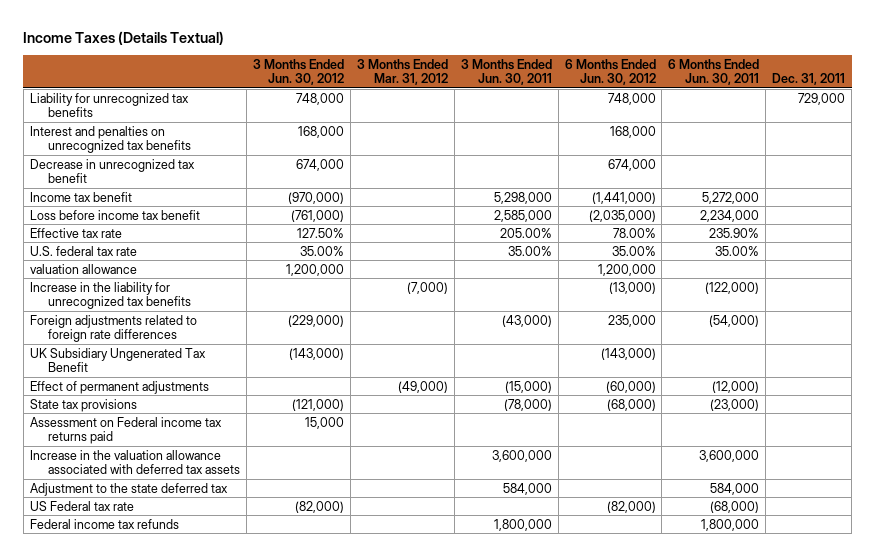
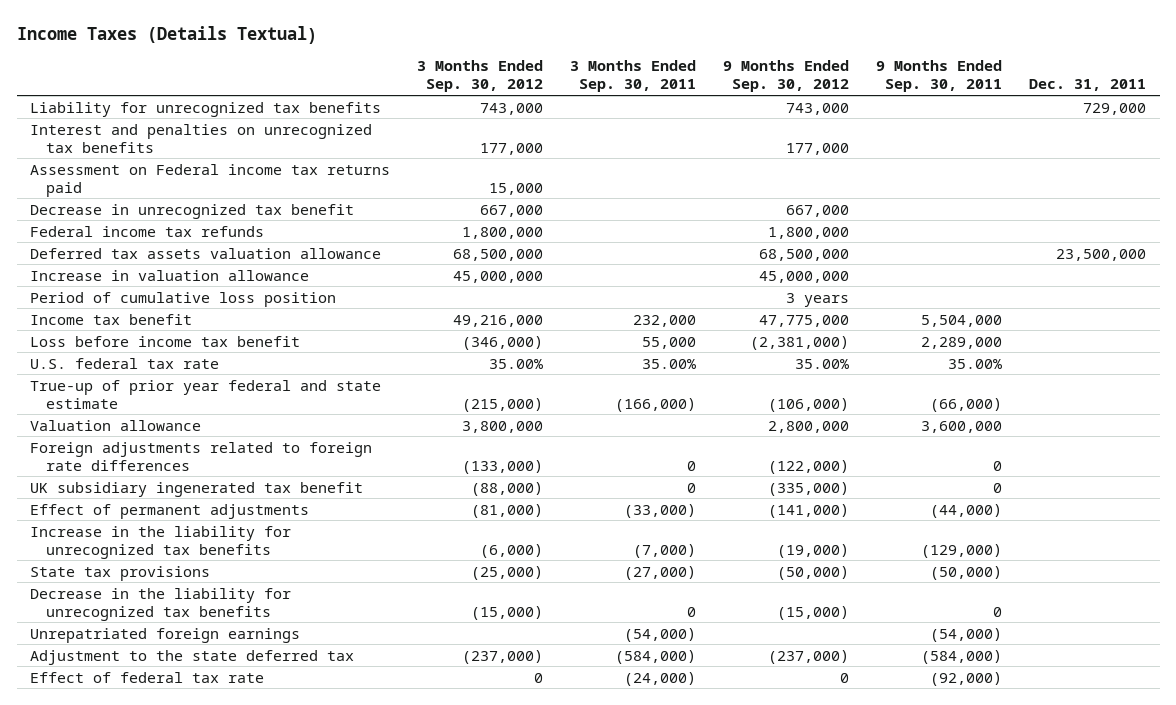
- | 3 Months Ended Jun. 30, 2012 | 3 Months Ended Mar. 31, 2012 | 3 Months Ended Jun. 30, 2011 | 6 Months Ended Jun. 30, 2012 | 6 Months Ended Jun. 30, 2011 | Dec. 31, 2011
+ | 3 Months Ended Sep. 30, 2012 | 3 Months Ended Sep. 30, 2011 | 9 Months Ended Sep. 30, 2012 | 9 Months Ended Sep. 30, 2011 | Dec. 31, 2011
moved up: Assessment on Federal income tax returns paid | 15,000 | | | |
moved up: Federal income tax refunds | 1,800,000 | | 1,800,000 | |
+ Deferred tax assets valuation allowance | 68,500,000 | | 68,500,000 | | 23,500,000
+ Increase in valuation allowance | 45,000,000 | | 45,000,000 | |
+ Period of cumulative loss position | | | 3 years | |
- Effective tax rate | 127.50% | | 205.00% | 78.00% | 235.90% |
- valuation allowance | 1,200,000 | | | 1,200,000 | |
+ True-up of prior year federal and state estimate | (215,000) | (166,000) | (106,000) | (66,000) |
+ Valuation allowance | 3,800,000 | | 2,800,000 | 3,600,000 |
- UK Subsidiary Ungenerated Tax Benefit | (143,000) | | | (143,000) | |
+ UK subsidiary ingenerated tax benefit | (88,000) | 0 | (335,000) | 0 |
moved down: Increase in the liability for unrecognized tax benefits | (6,000) | (7,000) | (19,000) | (129,000) |
- Increase in the valuation allowance associated with deferred tax assets | | | 3,600,000 | | 3,600,000 |
+ Decrease in the liability for unrecognized tax benefits | (15,000) | 0 | (15,000) | 0 |
+ Unrepatriated foreign earnings | | (54,000) | | (54,000) |
- US Federal tax rate | (82,000) | | | (82,000) | (68,000) |
+ Effect of federal tax rate | 0 | (24,000) | 0 | (92,000) |

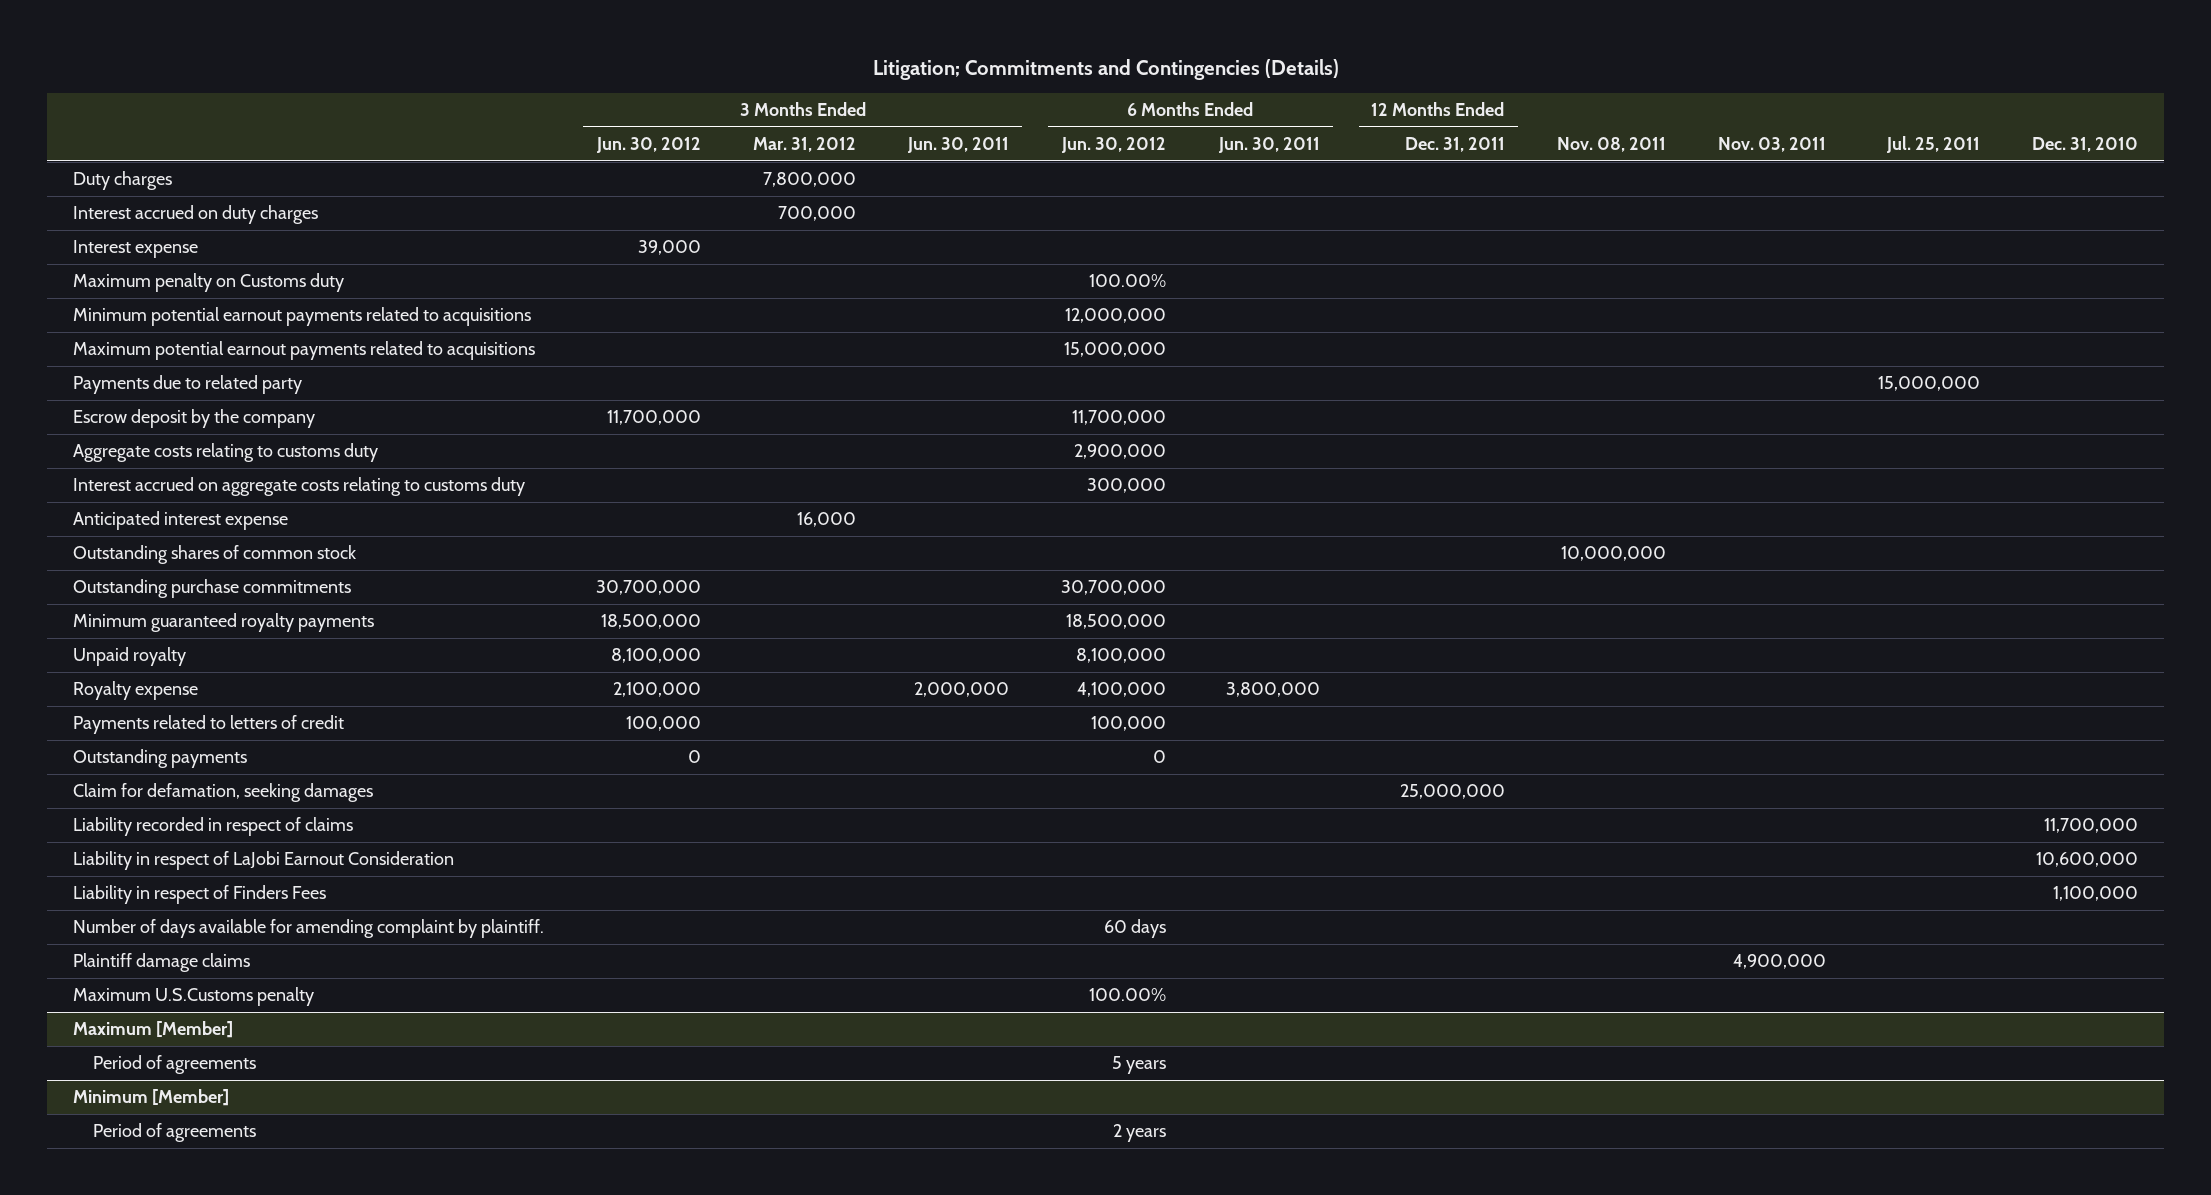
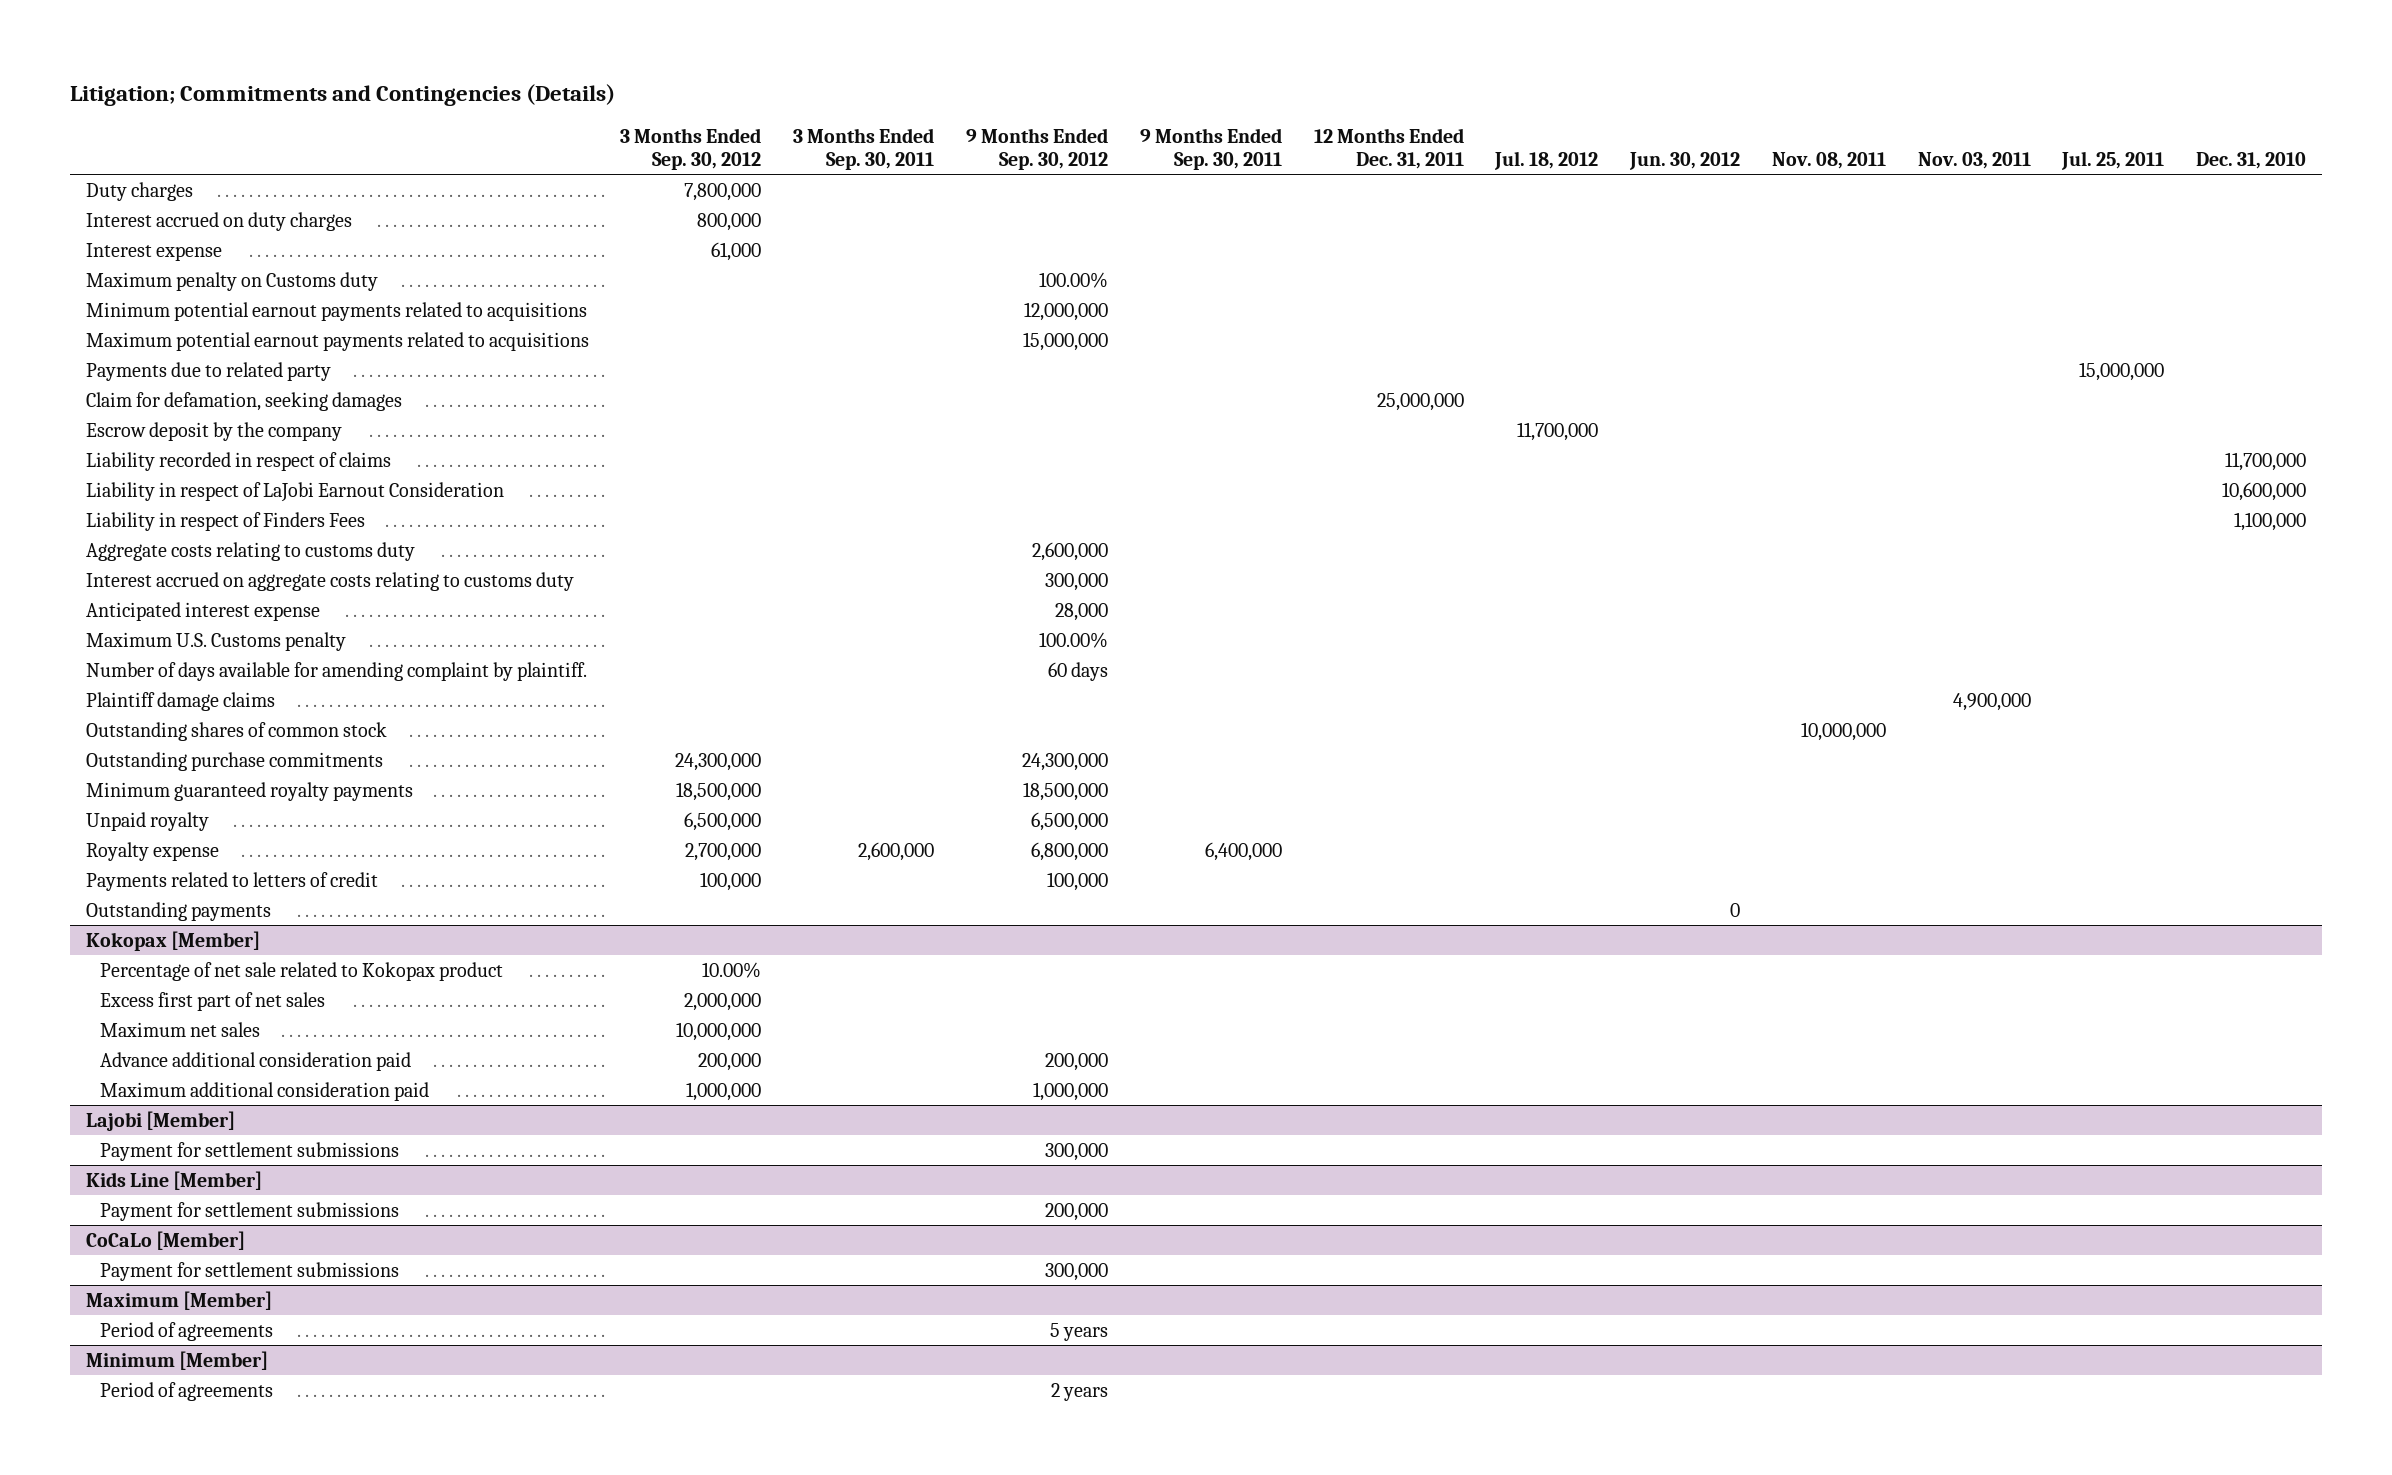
- | 3 Months Ended Jun. 30, 2012 | 3 Months Ended Mar. 31, 2012 | 3 Months Ended Jun. 30, 2011 | 6 Months Ended Jun. 30, 2012 | 6 Months Ended Jun. 30, 2011 | 12 Months Ended Dec. 31, 2011 | Nov. 08, 2011 | Nov. 03, 2011 | Jul. 25, 2011 | Dec. 31, 2010
+ | 3 Months Ended Sep. 30, 2012 | 3 Months Ended Sep. 30, 2011 | 9 Months Ended Sep. 30, 2012 | 9 Months Ended Sep. 30, 2011 | 12 Months Ended Dec. 31, 2011 | Jul. 18, 2012 | Jun. 30, 2012 | Nov. 08, 2011 | Nov. 03, 2011 | Jul. 25, 2011 | Dec. 31, 2010
moved up: Claim for defamation, seeking damages | | | | | 25,000,000 | | | | | |
moved up: Liability recorded in respect of claims | | | | | | | | | | | 11,700,000
moved up: Liability in respect of LaJobi Earnout Consideration | | | | | | | | | | | 10,600,000
moved up: Liability in respect of Finders Fees | | | | | | | | | | | 1,100,000
+ Maximum U.S. Customs penalty | | | 100.00% | | | | | | | |
moved up: Number of days available for amending complaint by plaintiff. | | | 60 days | | | | | | | |
moved up: Plaintiff damage claims | | | | | | | | | 4,900,000 | |
- Maximum U.S.Customs penalty | | | | 100.00% | | | | | |
+ Kokopax [Member]
+ Percentage of net sale related to Kokopax product | 10.00% | | | | | | | | | |
+ Excess first part of net sales | 2,000,000 | | | | | | | | | |
+ Maximum net sales | 10,000,000 | | | | | | | | | |
+ Advance additional consideration paid | 200,000 | | 200,000 | | | | | | | |
+ Maximum additional consideration paid | 1,000,000 | | 1,000,000 | | | | | | | |
+ Lajobi [Member]
+ Payment for settlement submissions | | | 300,000 | | | | | | | |
+ Kids Line [Member]
+ Payment for settlement submissions | | | 200,000 | | | | | | | |
+ CoCaLo [Member]
+ Payment for settlement submissions | | | 300,000 | | | | | | | |

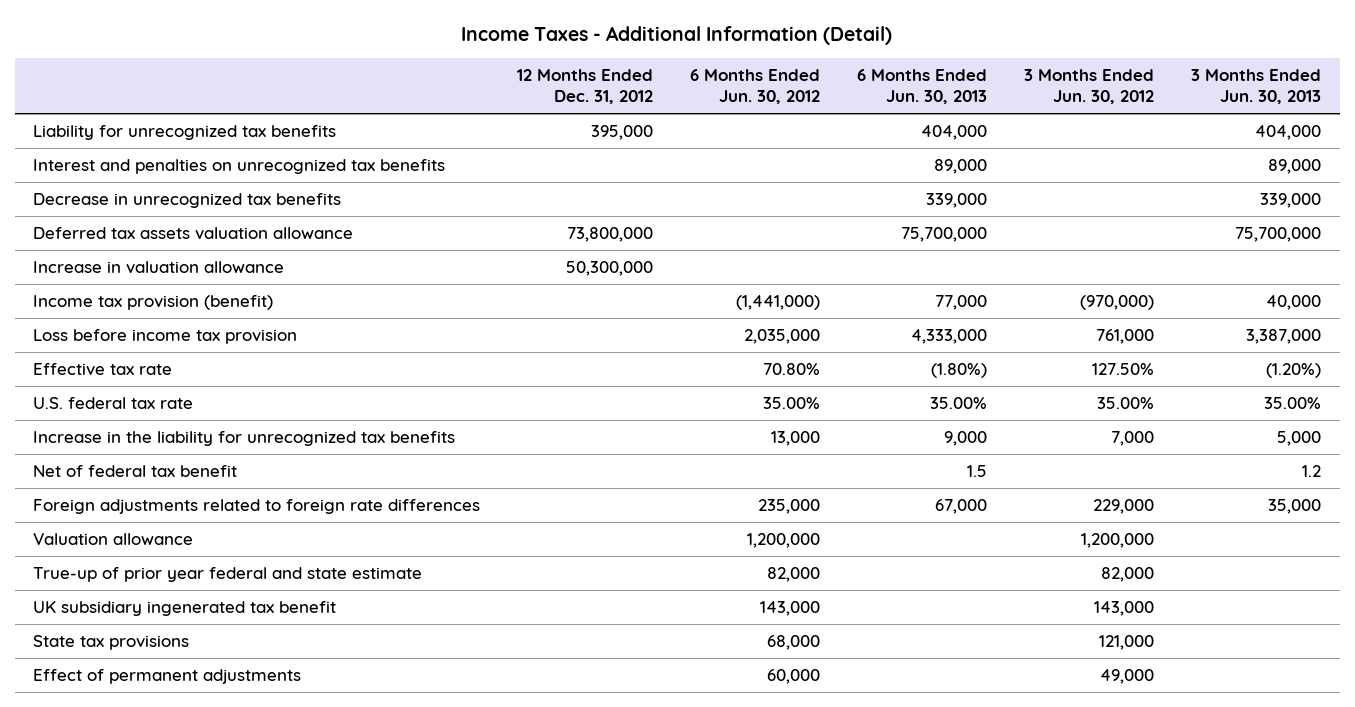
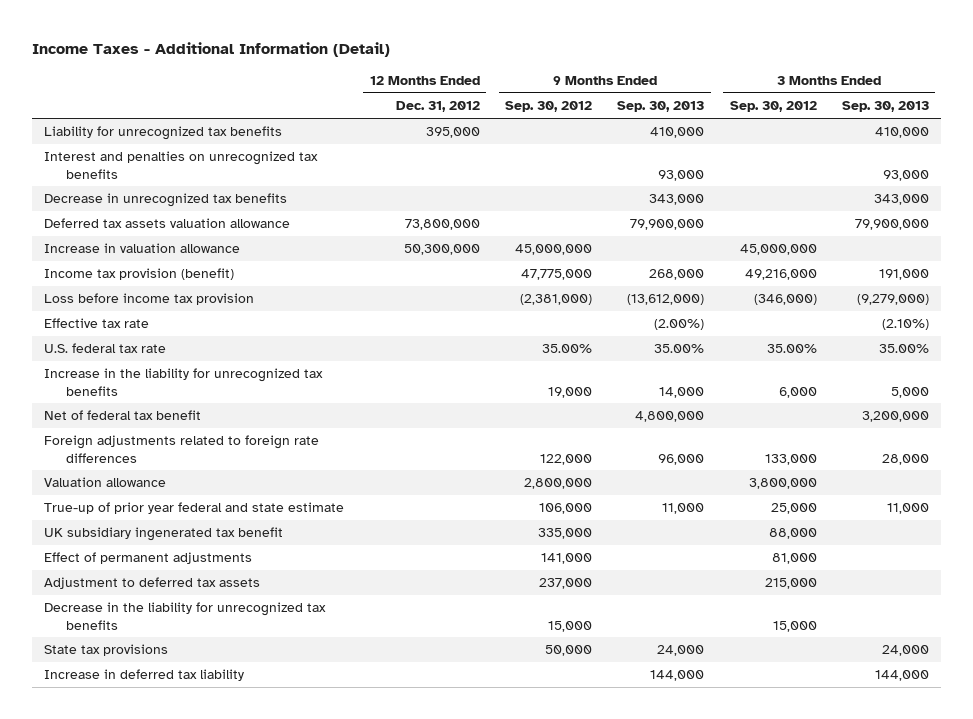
- | 12 Months Ended Dec. 31, 2012 | 6 Months Ended Jun. 30, 2012 | 6 Months Ended Jun. 30, 2013 | 3 Months Ended Jun. 30, 2012 | 3 Months Ended Jun. 30, 2013
+ | 12 Months Ended Dec. 31, 2012 | 9 Months Ended Sep. 30, 2012 | 9 Months Ended Sep. 30, 2013 | 3 Months Ended Sep. 30, 2012 | 3 Months Ended Sep. 30, 2013
+ Adjustment to deferred tax assets | | 237,000 | | 215,000 |
+ Decrease in the liability for unrecognized tax benefits | | 15,000 | | 15,000 |
moved down: State tax provisions | | 50,000 | 24,000 | | 24,000
+ Increase in deferred tax liability | | | 144,000 | | 144,000

